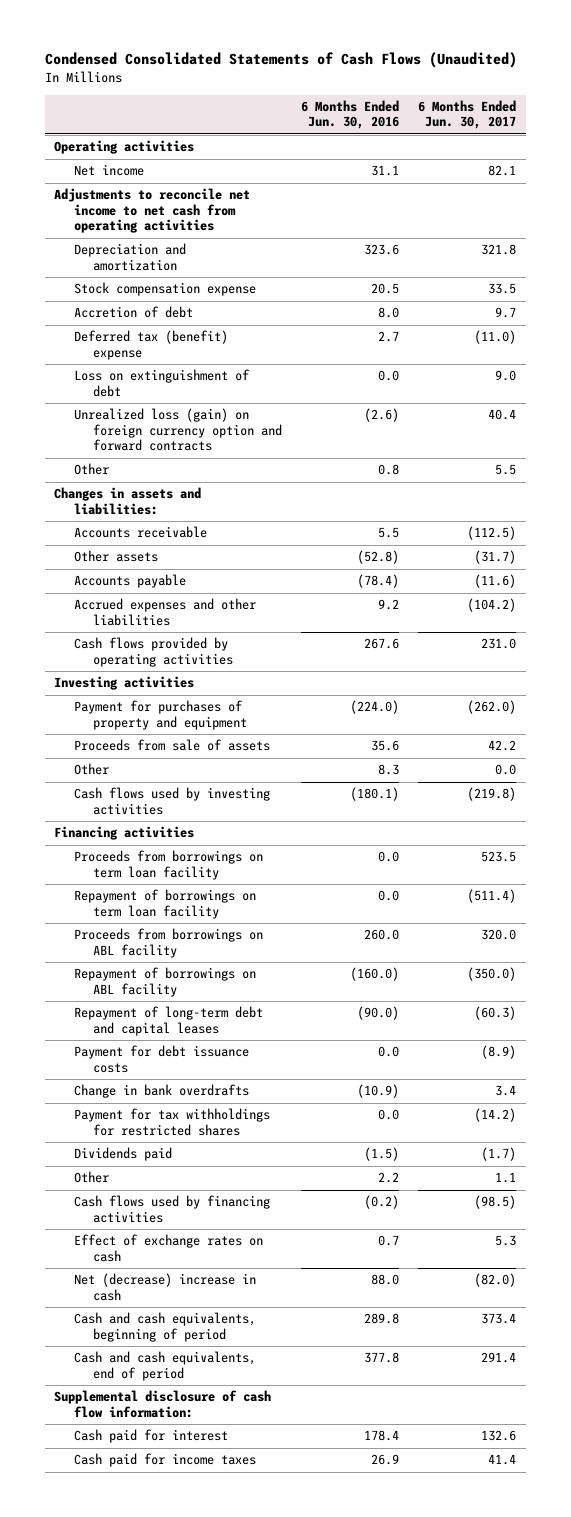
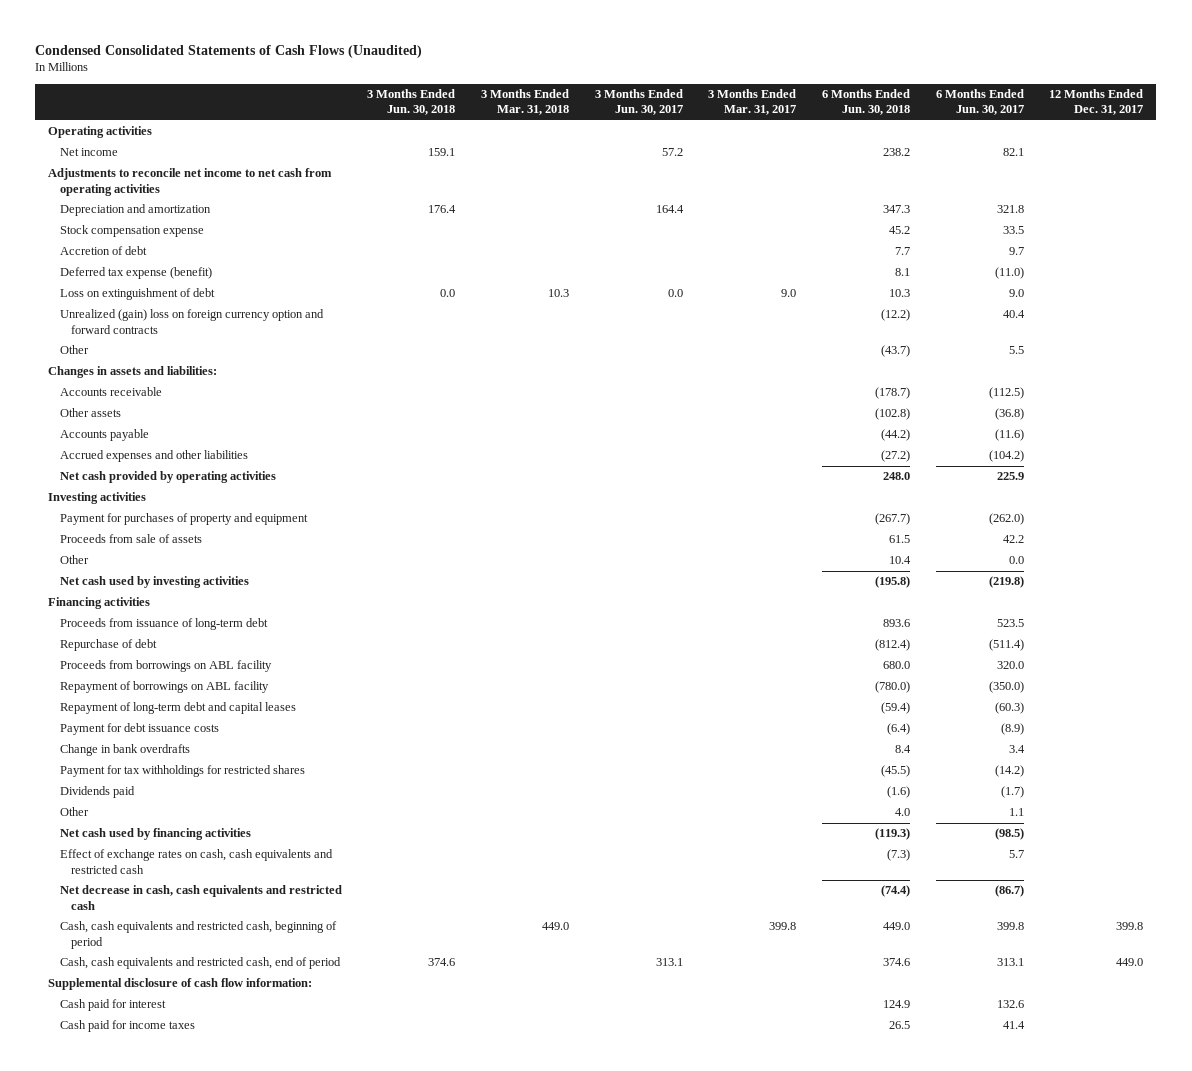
- | 6 Months Ended Jun. 30, 2016 | 6 Months Ended Jun. 30, 2017
+ | 3 Months Ended Jun. 30, 2018 | 3 Months Ended Mar. 31, 2018 | 3 Months Ended Jun. 30, 2017 | 3 Months Ended Mar. 31, 2017 | 6 Months Ended Jun. 30, 2018 | 6 Months Ended Jun. 30, 2017 | 12 Months Ended Dec. 31, 2017
- Deferred tax (benefit) expense | 2.7 | (11.0)
+ Deferred tax expense (benefit) | | | | | 8.1 | (11.0) |
- Unrealized loss (gain) on foreign currency option and forward contracts | (2.6) | 40.4
+ Unrealized (gain) loss on foreign currency option and forward contracts | | | | | (12.2) | 40.4 |
- Other assets | (52.8) | (31.7)
+ Other assets | | | | | (102.8) | (36.8) |
- Cash flows provided by operating activities | 267.6 | 231.0
+ Net cash provided by operating activities | | | | | 248.0 | 225.9 |
- Cash flows used by investing activities | (180.1) | (219.8)
+ Net cash used by investing activities | | | | | (195.8) | (219.8) |
- Proceeds from borrowings on term loan facility | 0.0 | 523.5
- Repayment of borrowings on term loan facility | 0.0 | (511.4)
+ Proceeds from issuance of long-term debt | | | | | 893.6 | 523.5 |
+ Repurchase of debt | | | | | (812.4) | (511.4) |
- Cash flows used by financing activities | (0.2) | (98.5)
- Effect of exchange rates on cash | 0.7 | 5.3
- Net (decrease) increase in cash | 88.0 | (82.0)
- Cash and cash equivalents, beginning of period | 289.8 | 373.4
- Cash and cash equivalents, end of period | 377.8 | 291.4
+ Net cash used by financing activities | | | | | (119.3) | (98.5) |
+ Effect of exchange rates on cash, cash equivalents and restricted cash | | | | | (7.3) | 5.7 |
+ Net decrease in cash, cash equivalents and restricted cash | | | | | (74.4) | (86.7) |
+ Cash, cash equivalents and restricted cash, beginning of period | | 449.0 | | 399.8 | 449.0 | 399.8 | 399.8
+ Cash, cash equivalents and restricted cash, end of period | 374.6 | | 313.1 | | 374.6 | 313.1 | 449.0

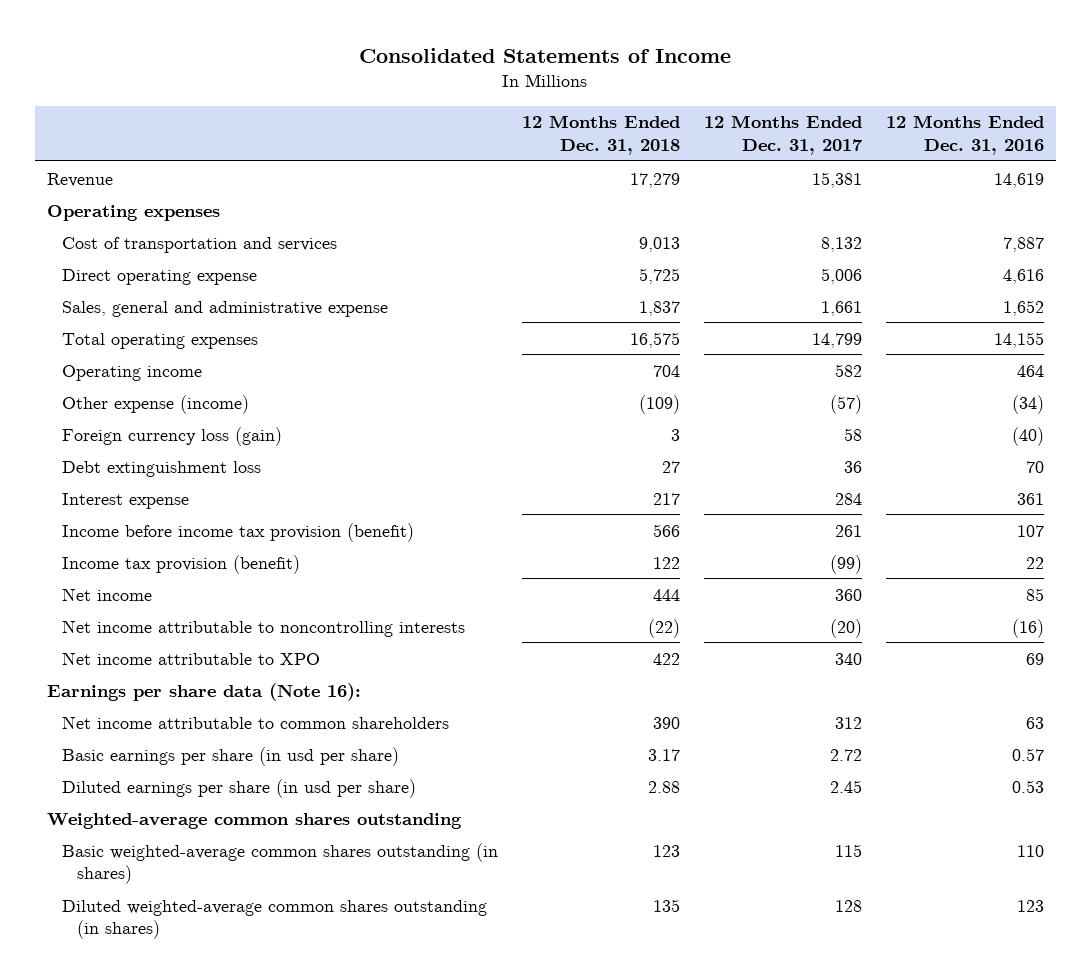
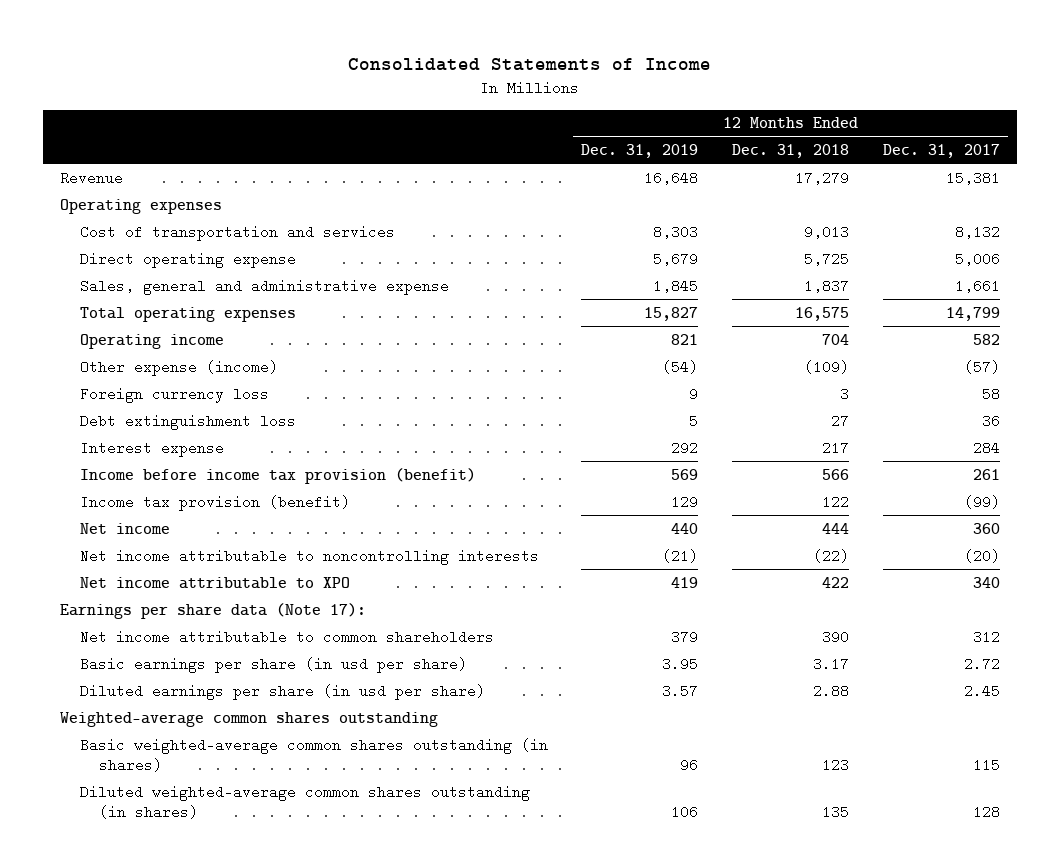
- | 12 Months Ended Dec. 31, 2018 | 12 Months Ended Dec. 31, 2017 | 12 Months Ended Dec. 31, 2016
+ | 12 Months Ended Dec. 31, 2019 | 12 Months Ended Dec. 31, 2018 | 12 Months Ended Dec. 31, 2017
- Foreign currency loss (gain) | 3 | 58 | (40)
+ Foreign currency loss | 9 | 3 | 58
- Earnings per share data (Note 16):
+ Earnings per share data (Note 17):

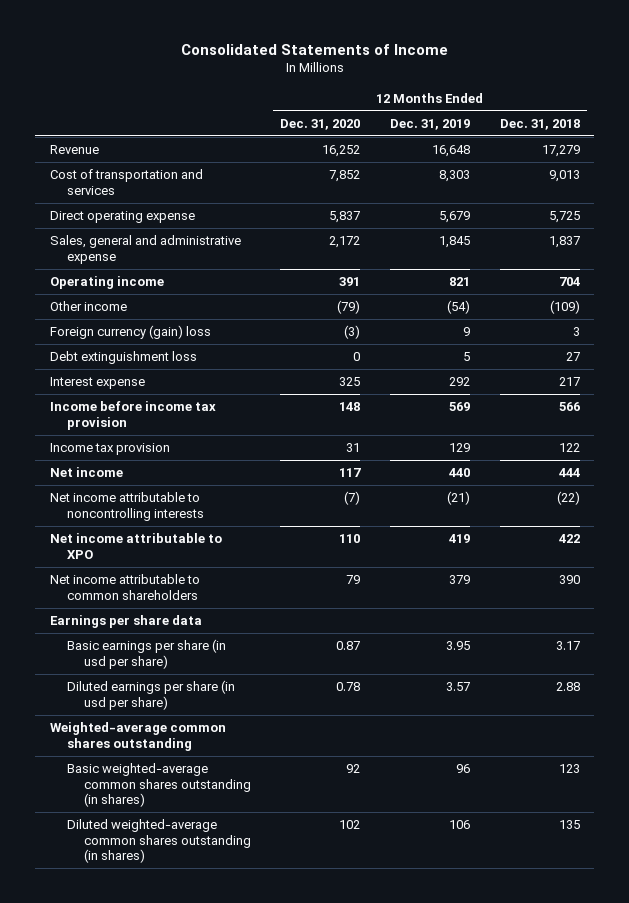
- | 12 Months Ended Dec. 31, 2019 | 12 Months Ended Dec. 31, 2018 | 12 Months Ended Dec. 31, 2017
+ | 12 Months Ended Dec. 31, 2020 | 12 Months Ended Dec. 31, 2019 | 12 Months Ended Dec. 31, 2018
- Operating expenses
- Total operating expenses | 15,827 | 16,575 | 14,799
- Other expense (income) | (54) | (109) | (57)
- Foreign currency loss | 9 | 3 | 58
+ Other income | (79) | (54) | (109)
+ Foreign currency (gain) loss | (3) | 9 | 3
- Income before income tax provision (benefit) | 569 | 566 | 261
- Income tax provision (benefit) | 129 | 122 | (99)
+ Income before income tax provision | 148 | 569 | 566
+ Income tax provision | 31 | 129 | 122
- Earnings per share data (Note 17):
+ Earnings per share data

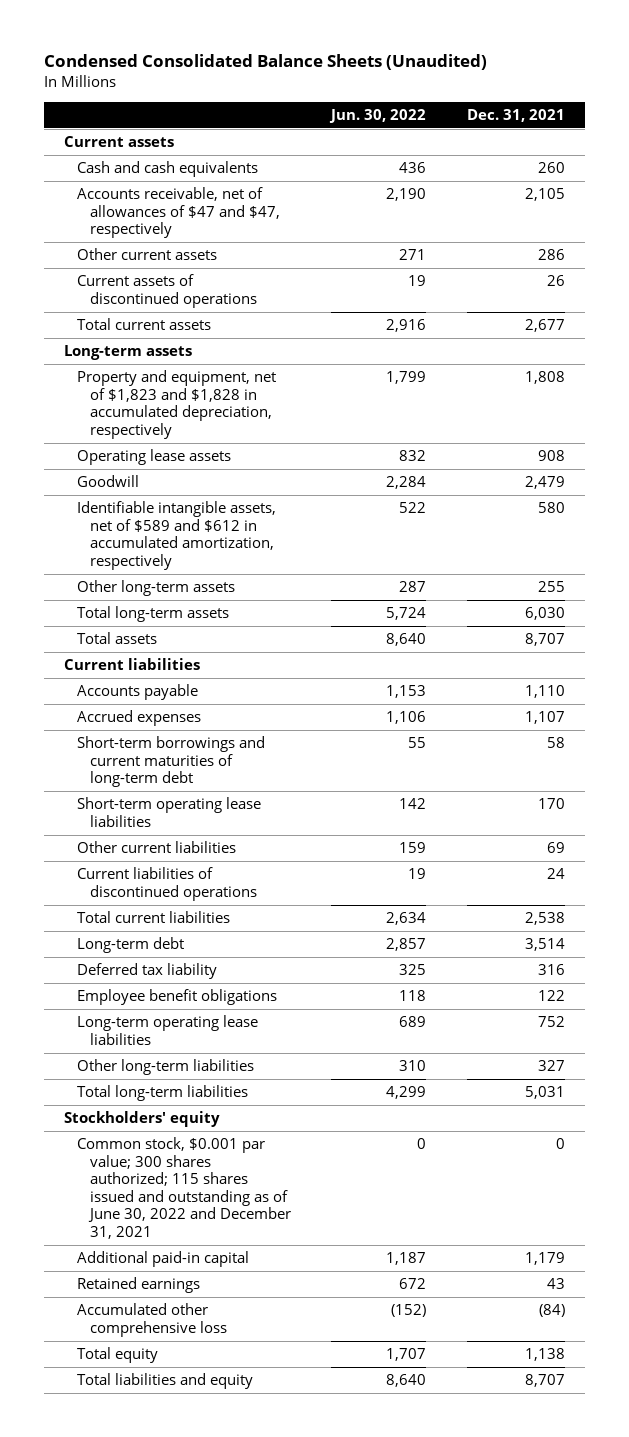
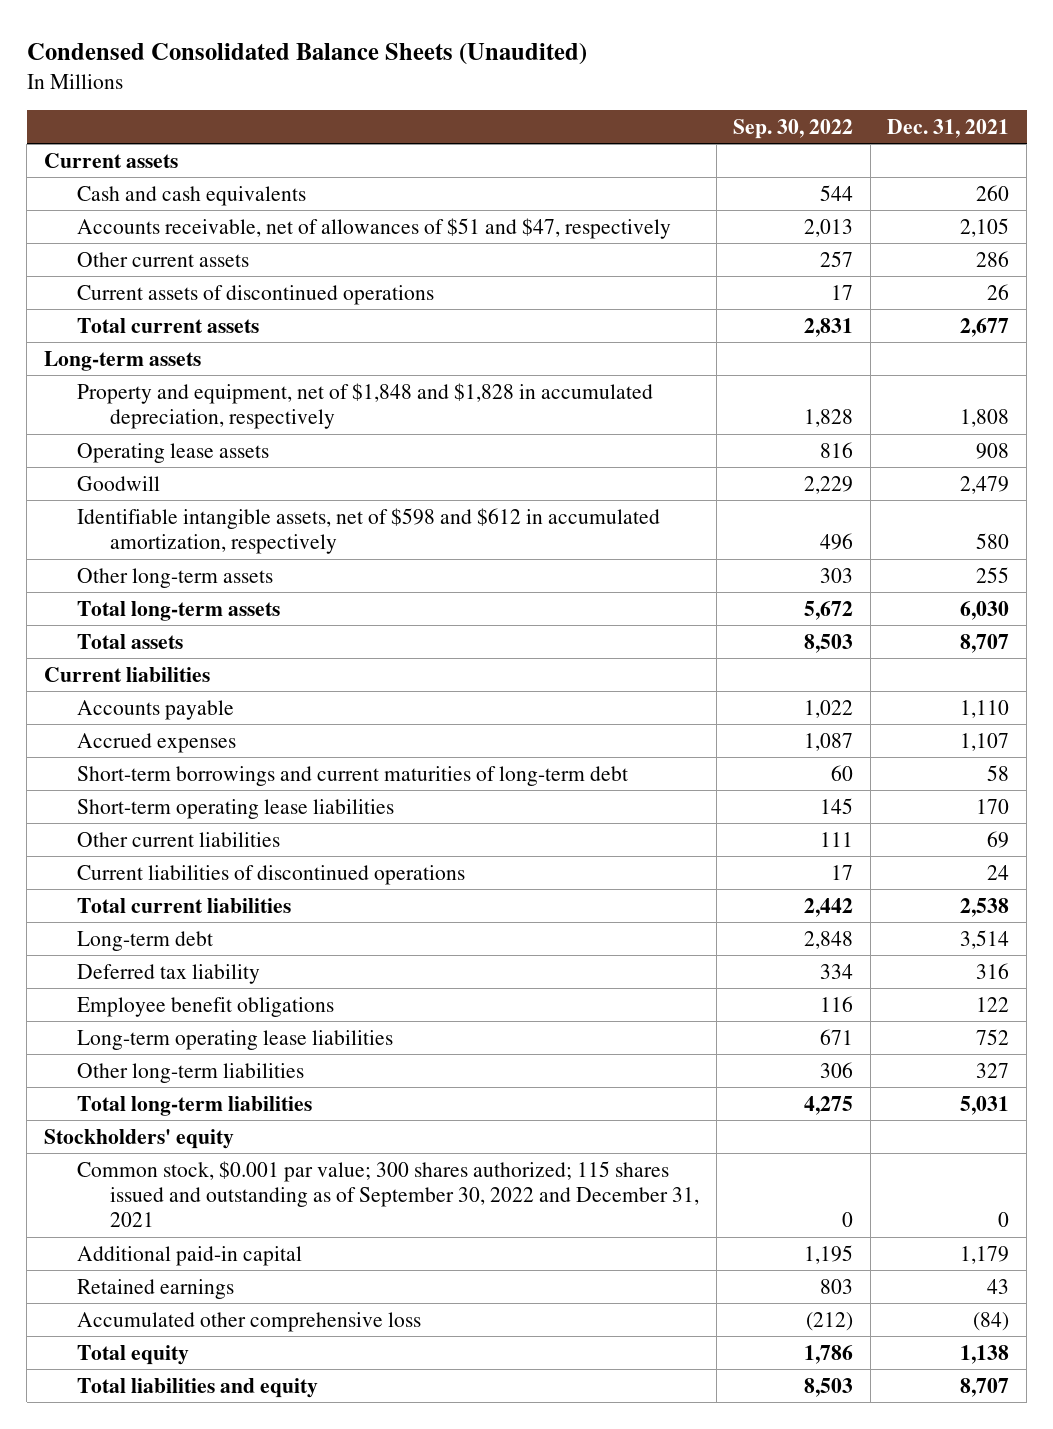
- | Jun. 30, 2022 | Dec. 31, 2021
+ | Sep. 30, 2022 | Dec. 31, 2021
- Accounts receivable, net of allowances of $47 and $47, respectively | 2,190 | 2,105
+ Accounts receivable, net of allowances of $51 and $47, respectively | 2,013 | 2,105
- Property and equipment, net of $1,823 and $1,828 in accumulated depreciation, respectively | 1,799 | 1,808
+ Property and equipment, net of $1,848 and $1,828 in accumulated depreciation, respectively | 1,828 | 1,808
- Identifiable intangible assets, net of $589 and $612 in accumulated amortization, respectively | 522 | 580
+ Identifiable intangible assets, net of $598 and $612 in accumulated amortization, respectively | 496 | 580
- Common stock, $0.001 par value; 300 shares authorized; 115 shares issued and outstanding as of June 30, 2022 and December 31, 2021 | 0 | 0
+ Common stock, $0.001 par value; 300 shares authorized; 115 shares issued and outstanding as of September 30, 2022 and December 31, 2021 | 0 | 0

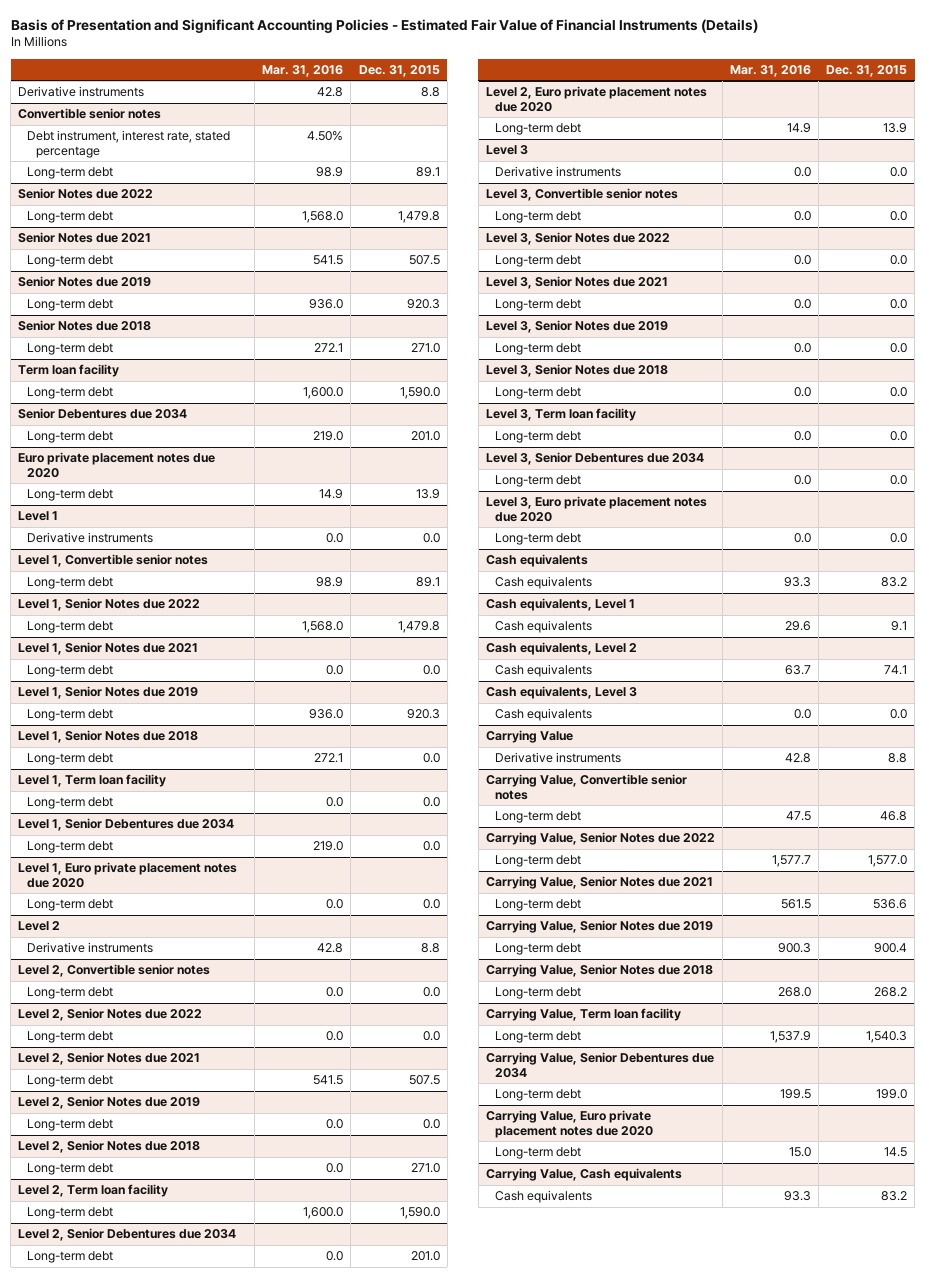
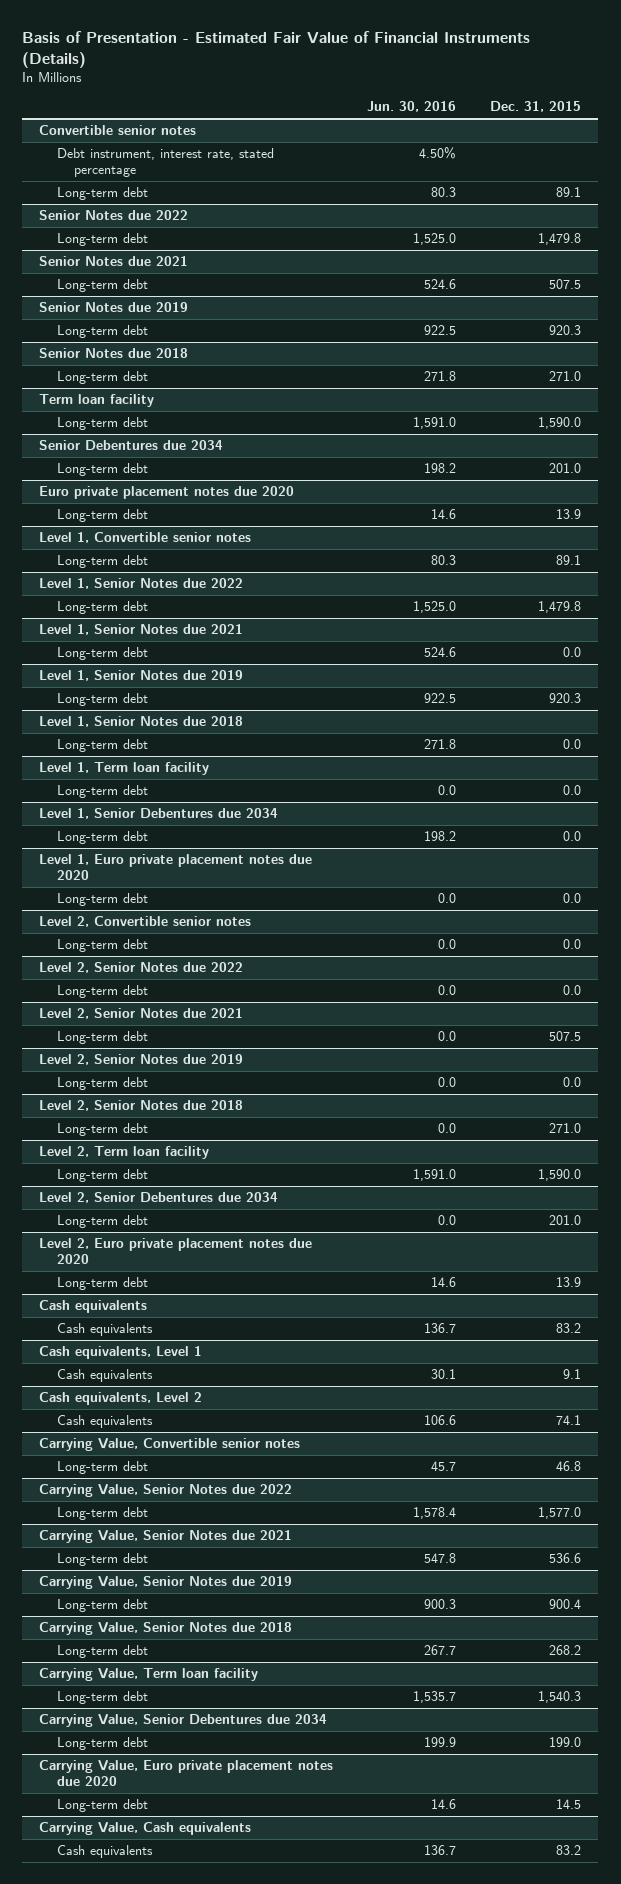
- Basis of Presentation and Significant Accounting Policies - Estimated Fair Value of Financial Instruments (Details)
+ Basis of Presentation - Estimated Fair Value of Financial Instruments (Details)
- | Mar. 31, 2016 | Dec. 31, 2015
+ | Jun. 30, 2016 | Dec. 31, 2015
- Derivative instruments | 42.8 | 8.8
- Level 1
- Derivative instruments | 0.0 | 0.0
- Level 2
- Derivative instruments | 42.8 | 8.8
- Level 3
- Derivative instruments | 0.0 | 0.0
- Level 3, Convertible senior notes
- Long-term debt | 0.0 | 0.0
- Level 3, Senior Notes due 2022
- Long-term debt | 0.0 | 0.0
- Level 3, Senior Notes due 2021
- Long-term debt | 0.0 | 0.0
- Level 3, Senior Notes due 2019
- Long-term debt | 0.0 | 0.0
- Level 3, Senior Notes due 2018
- Long-term debt | 0.0 | 0.0
- Level 3, Term loan facility
- Long-term debt | 0.0 | 0.0
- Level 3, Senior Debentures due 2034
- Long-term debt | 0.0 | 0.0
- Level 3, Euro private placement notes due 2020
- Long-term debt | 0.0 | 0.0
- Cash equivalents, Level 3
- Cash equivalents | 0.0 | 0.0
- Carrying Value
- Derivative instruments | 42.8 | 8.8

